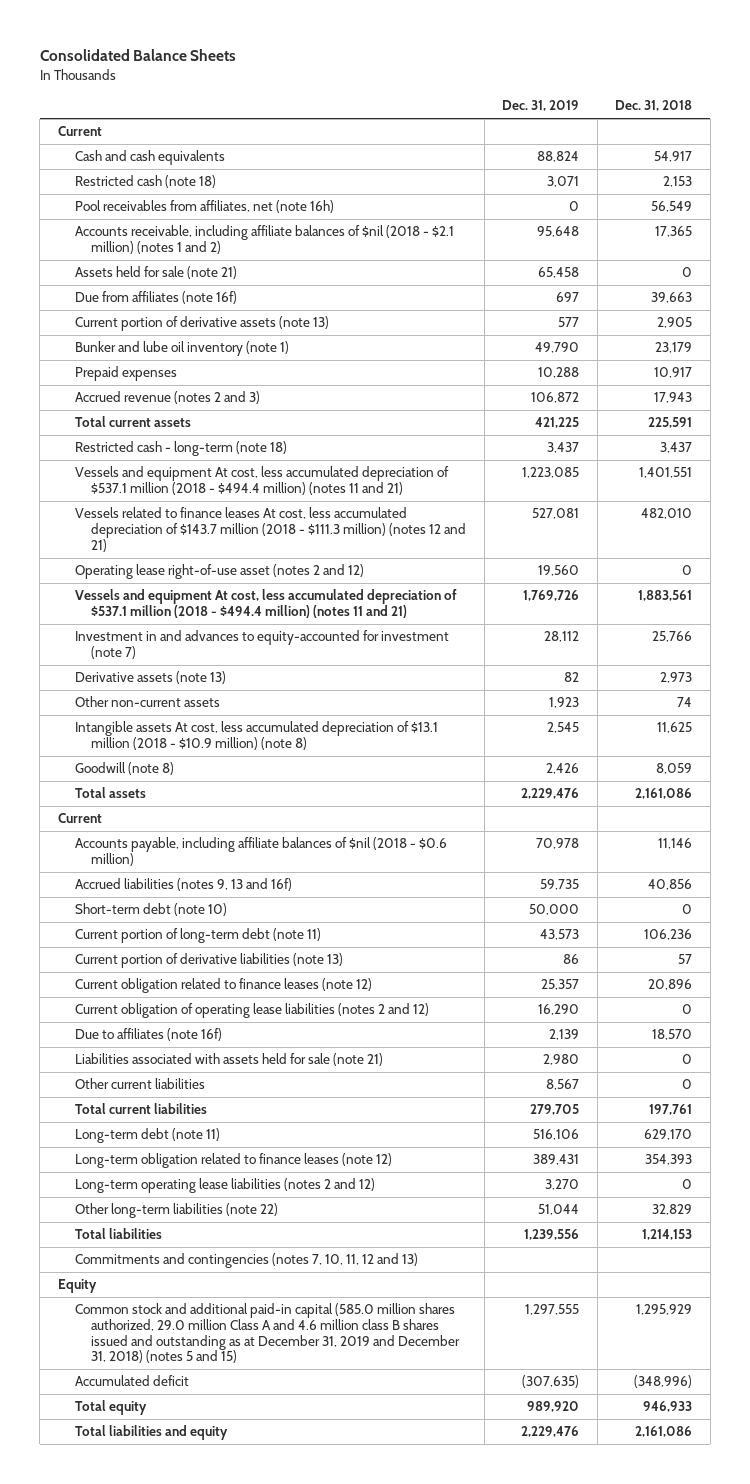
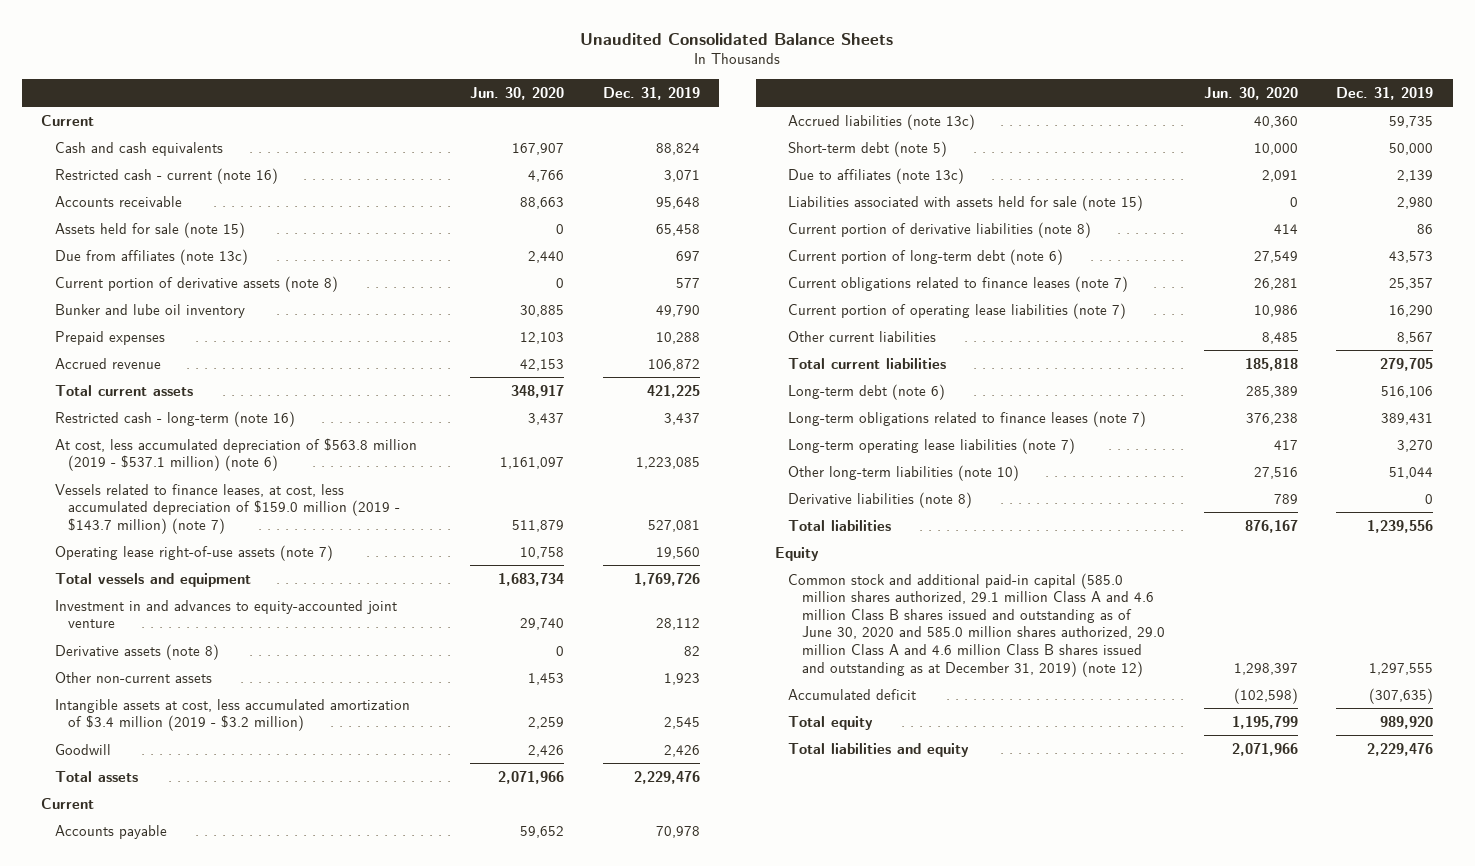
- Consolidated Balance Sheets
+ Unaudited Consolidated Balance Sheets
- | Dec. 31, 2019 | Dec. 31, 2018
+ | Jun. 30, 2020 | Dec. 31, 2019
- Restricted cash (note 18) | 3,071 | 2,153
- Pool receivables from affiliates, net (note 16h) | 0 | 56,549
- Accounts receivable, including affiliate balances of $nil (2018 - $2.1 million) (notes 1 and 2) | 95,648 | 17,365
- Assets held for sale (note 21) | 65,458 | 0
- Due from affiliates (note 16f) | 697 | 39,663
- Current portion of derivative assets (note 13) | 577 | 2,905
- Bunker and lube oil inventory (note 1) | 49,790 | 23,179
+ Restricted cash - current (note 16) | 4,766 | 3,071
+ Accounts receivable | 88,663 | 95,648
+ Assets held for sale (note 15) | 0 | 65,458
+ Due from affiliates (note 13c) | 2,440 | 697
+ Current portion of derivative assets (note 8) | 0 | 577
+ Bunker and lube oil inventory | 30,885 | 49,790
- Accrued revenue (notes 2 and 3) | 106,872 | 17,943
+ Accrued revenue | 42,153 | 106,872
- Restricted cash - long-term (note 18) | 3,437 | 3,437
- Vessels and equipment At cost, less accumulated depreciation of $537.1 million (2018 - $494.4 million) (notes 11 and 21) | 1,223,085 | 1,401,551
- Vessels related to finance leases At cost, less accumulated depreciation of $143.7 million (2018 - $111.3 million) (notes 12 and 21) | 527,081 | 482,010
- Operating lease right-of-use asset (notes 2 and 12) | 19,560 | 0
- Vessels and equipment At cost, less accumulated depreciation of $537.1 million (2018 - $494.4 million) (notes 11 and 21) | 1,769,726 | 1,883,561
- Investment in and advances to equity-accounted for investment (note 7) | 28,112 | 25,766
- Derivative assets (note 13) | 82 | 2,973
+ Restricted cash - long-term (note 16) | 3,437 | 3,437
+ At cost, less accumulated depreciation of $563.8 million (2019 - $537.1 million) (note 6) | 1,161,097 | 1,223,085
+ Vessels related to finance leases, at cost, less accumulated depreciation of $159.0 million (2019 - $143.7 million) (note 7) | 511,879 | 527,081
+ Operating lease right-of-use assets (note 7) | 10,758 | 19,560
+ Total vessels and equipment | 1,683,734 | 1,769,726
+ Investment in and advances to equity-accounted joint venture | 29,740 | 28,112
+ Derivative assets (note 8) | 0 | 82
- Intangible assets At cost, less accumulated depreciation of $13.1 million (2018 - $10.9 million) (note 8) | 2,545 | 11,625
- Goodwill (note 8) | 2,426 | 8,059
+ Intangible assets at cost, less accumulated amortization of $3.4 million (2019 - $3.2 million) | 2,259 | 2,545
+ Goodwill | 2,426 | 2,426
- Accounts payable, including affiliate balances of $nil (2018 - $0.6 million) | 70,978 | 11,146
- Accrued liabilities (notes 9, 13 and 16f) | 59,735 | 40,856
- Short-term debt (note 10) | 50,000 | 0
- Current portion of long-term debt (note 11) | 43,573 | 106,236
- Current portion of derivative liabilities (note 13) | 86 | 57
- Current obligation related to finance leases (note 12) | 25,357 | 20,896
- Current obligation of operating lease liabilities (notes 2 and 12) | 16,290 | 0
- Due to affiliates (note 16f) | 2,139 | 18,570
- Liabilities associated with assets held for sale (note 21) | 2,980 | 0
+ Accounts payable | 59,652 | 70,978
+ Accrued liabilities (note 13c) | 40,360 | 59,735
+ Short-term debt (note 5) | 10,000 | 50,000
+ Due to affiliates (note 13c) | 2,091 | 2,139
+ Liabilities associated with assets held for sale (note 15) | 0 | 2,980
+ Current portion of derivative liabilities (note 8) | 414 | 86
+ Current portion of long-term debt (note 6) | 27,549 | 43,573
+ Current obligations related to finance leases (note 7) | 26,281 | 25,357
+ Current portion of operating lease liabilities (note 7) | 10,986 | 16,290
- Long-term debt (note 11) | 516,106 | 629,170
- Long-term obligation related to finance leases (note 12) | 389,431 | 354,393
- Long-term operating lease liabilities (notes 2 and 12) | 3,270 | 0
- Other long-term liabilities (note 22) | 51,044 | 32,829
+ Long-term debt (note 6) | 285,389 | 516,106
+ Long-term obligations related to finance leases (note 7) | 376,238 | 389,431
+ Long-term operating lease liabilities (note 7) | 417 | 3,270
+ Other long-term liabilities (note 10) | 27,516 | 51,044
+ Derivative liabilities (note 8) | 789 | 0
- Commitments and contingencies (notes 7, 10, 11, 12 and 13)
- Common stock and additional paid-in capital (585.0 million shares authorized, 29.0 million Class A and 4.6 million class B shares issued and outstanding as at December 31, 2019 and December 31, 2018) (notes 5 and 15) | 1,297,555 | 1,295,929
+ Common stock and additional paid-in capital (585.0 million shares authorized, 29.1 million Class A and 4.6 million Class B shares issued and outstanding as of June 30, 2020 and 585.0 million shares authorized, 29.0 million Class A and 4.6 million Class B shares issued and outstanding as at December 31, 2019) (note 12) | 1,298,397 | 1,297,555

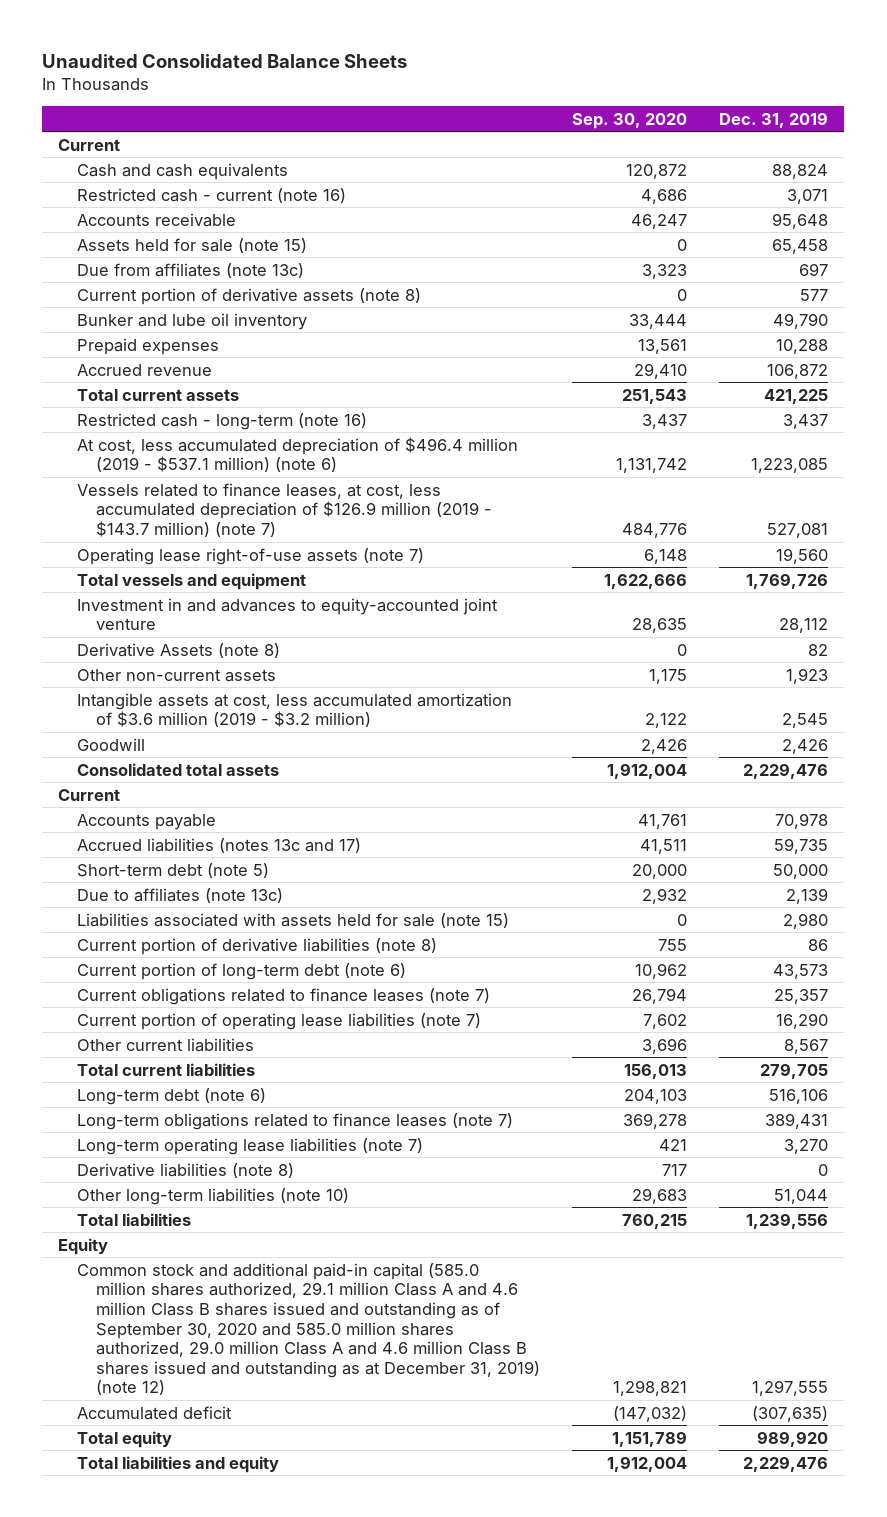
- | Jun. 30, 2020 | Dec. 31, 2019
+ | Sep. 30, 2020 | Dec. 31, 2019
- At cost, less accumulated depreciation of $563.8 million (2019 - $537.1 million) (note 6) | 1,161,097 | 1,223,085
- Vessels related to finance leases, at cost, less accumulated depreciation of $159.0 million (2019 - $143.7 million) (note 7) | 511,879 | 527,081
+ At cost, less accumulated depreciation of $496.4 million (2019 - $537.1 million) (note 6) | 1,131,742 | 1,223,085
+ Vessels related to finance leases, at cost, less accumulated depreciation of $126.9 million (2019 - $143.7 million) (note 7) | 484,776 | 527,081
- Derivative assets (note 8) | 0 | 82
+ Derivative Assets (note 8) | 0 | 82
- Intangible assets at cost, less accumulated amortization of $3.4 million (2019 - $3.2 million) | 2,259 | 2,545
+ Intangible assets at cost, less accumulated amortization of $3.6 million (2019 - $3.2 million) | 2,122 | 2,545
- Total assets | 2,071,966 | 2,229,476
+ Consolidated total assets | 1,912,004 | 2,229,476
- Accrued liabilities (note 13c) | 40,360 | 59,735
+ Accrued liabilities (notes 13c and 17) | 41,511 | 59,735
moved down: Other long-term liabilities (note 10) | 29,683 | 51,044
- Common stock and additional paid-in capital (585.0 million shares authorized, 29.1 million Class A and 4.6 million Class B shares issued and outstanding as of June 30, 2020 and 585.0 million shares authorized, 29.0 million Class A and 4.6 million Class B shares issued and outstanding as at December 31, 2019) (note 12) | 1,298,397 | 1,297,555
+ Common stock and additional paid-in capital (585.0 million shares authorized, 29.1 million Class A and 4.6 million Class B shares issued and outstanding as of September 30, 2020 and 585.0 million shares authorized, 29.0 million Class A and 4.6 million Class B shares issued and outstanding as at December 31, 2019) (note 12) | 1,298,821 | 1,297,555

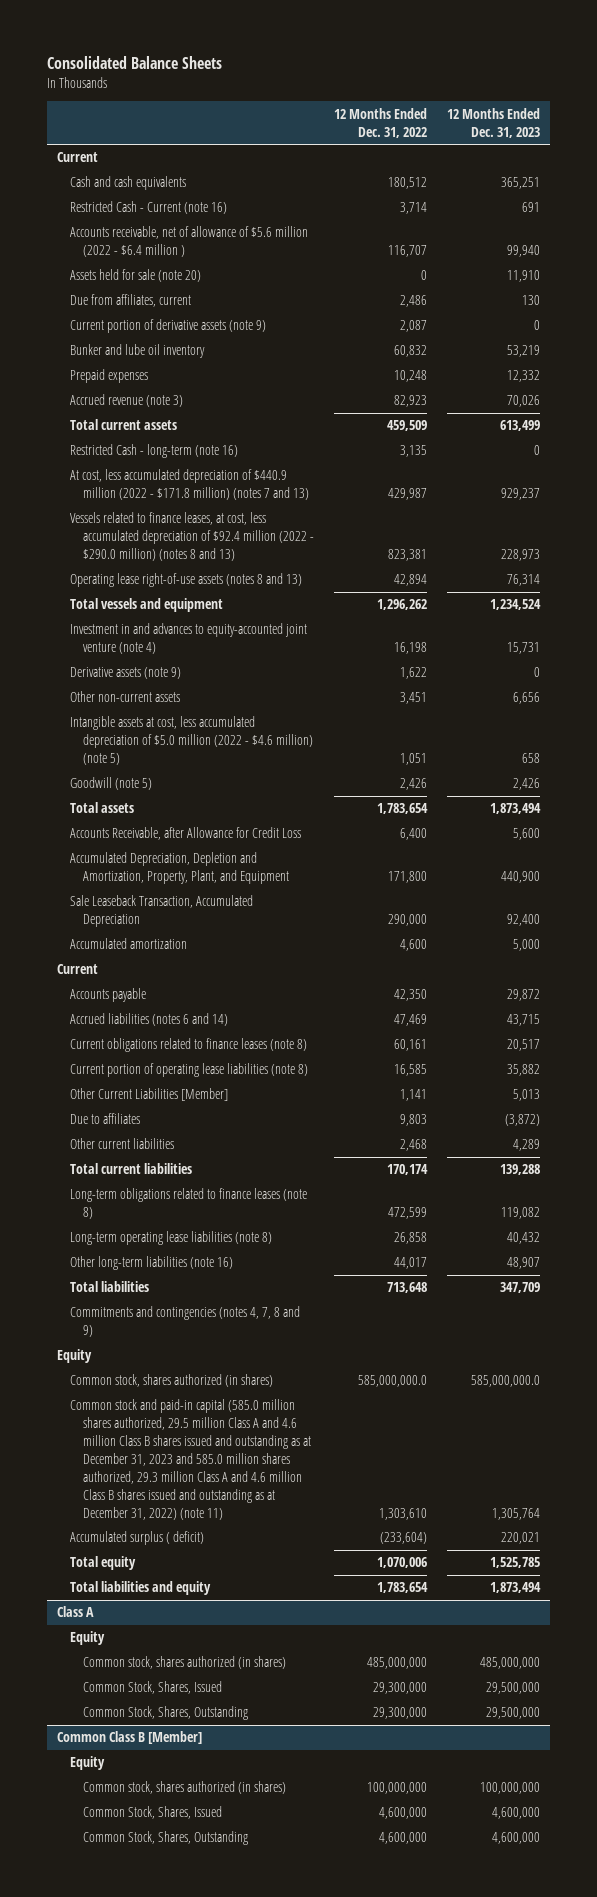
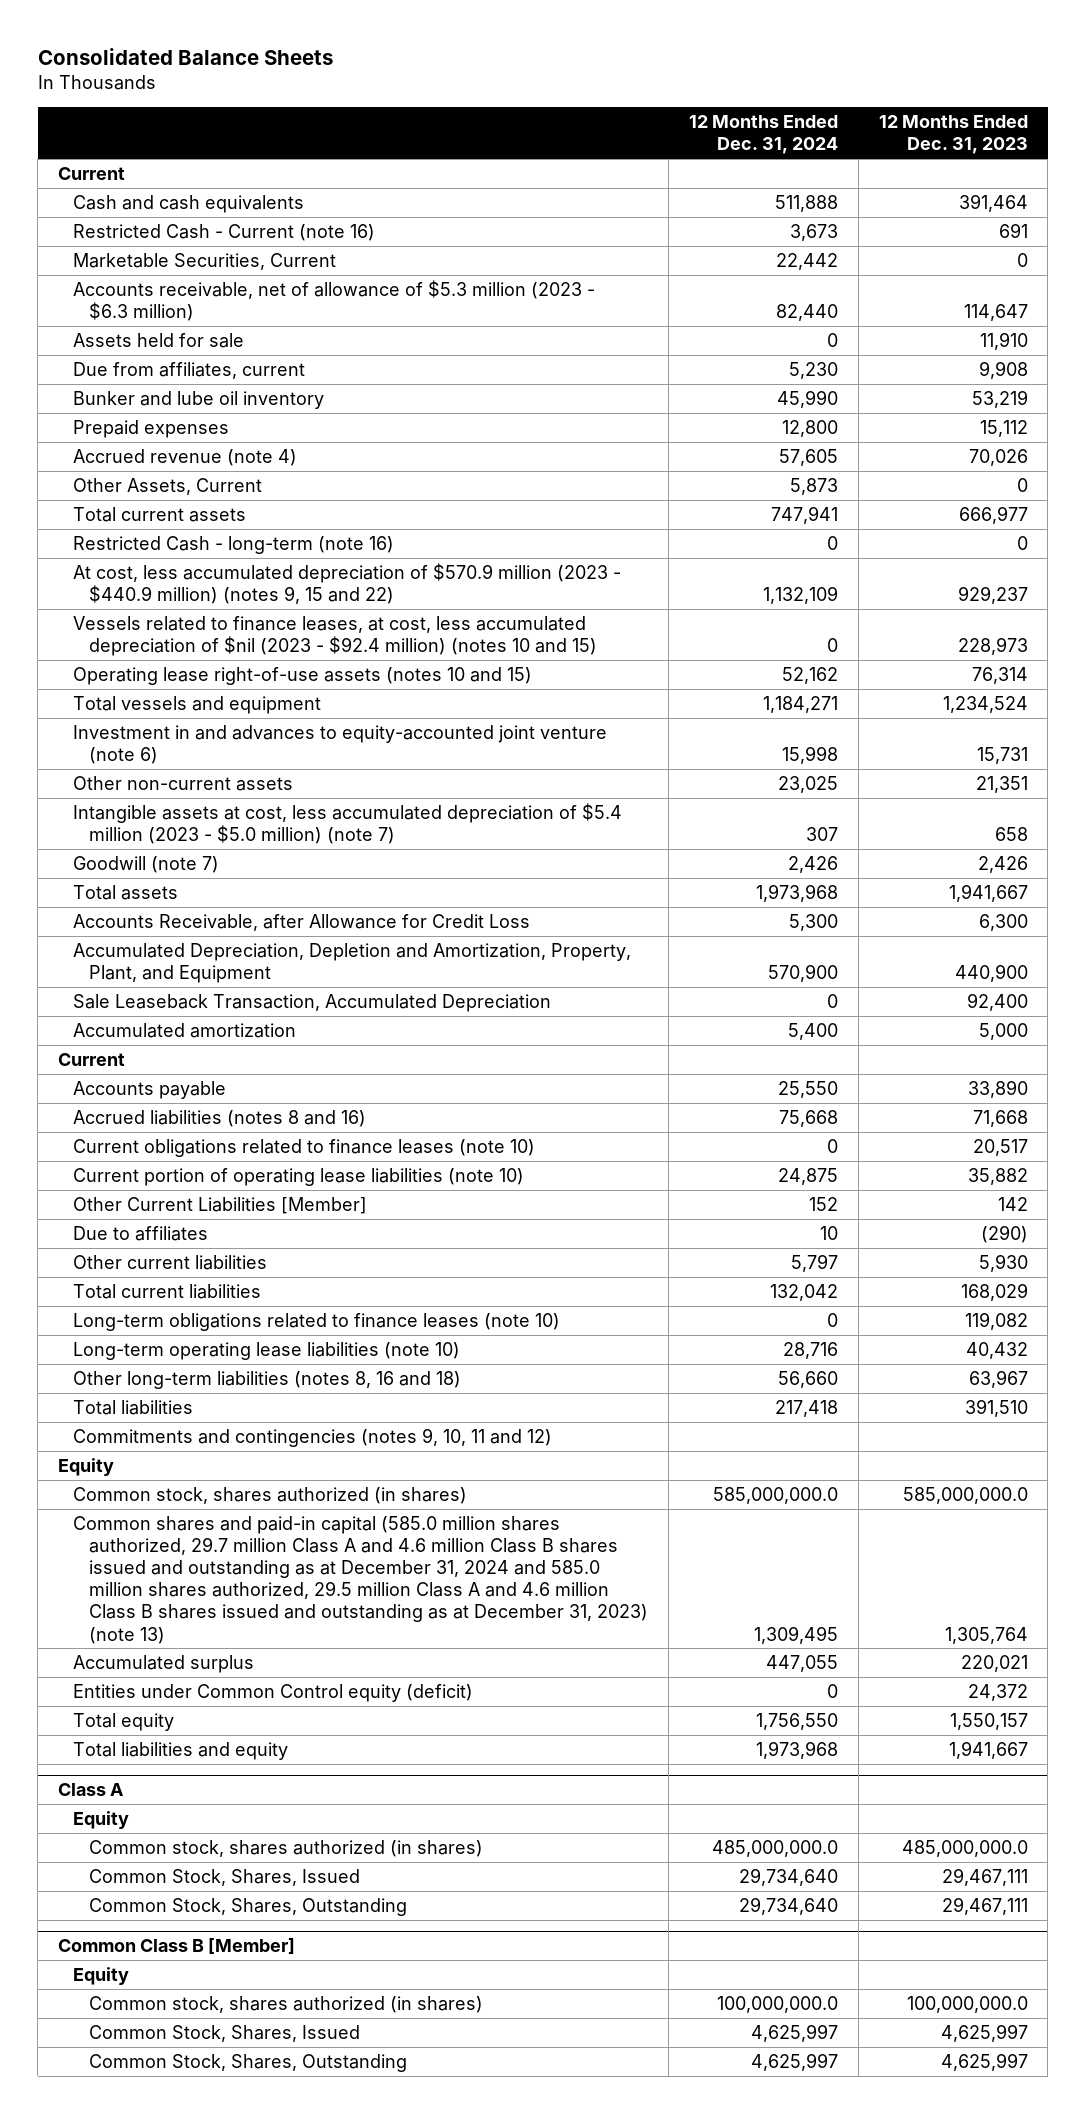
- | 12 Months Ended Dec. 31, 2022 | 12 Months Ended Dec. 31, 2023
+ | 12 Months Ended Dec. 31, 2024 | 12 Months Ended Dec. 31, 2023
- Cash and cash equivalents | 180,512 | 365,251
+ Cash and cash equivalents | 511,888 | 391,464
- Accounts receivable, net of allowance of $5.6 million (2022 - $6.4 million ) | 116,707 | 99,940
- Assets held for sale (note 20) | 0 | 11,910
- Due from affiliates, current | 2,486 | 130
- Current portion of derivative assets (note 9) | 2,087 | 0
+ Marketable Securities, Current | 22,442 | 0
+ Accounts receivable, net of allowance of $5.3 million (2023 - $6.3 million) | 82,440 | 114,647
+ Assets held for sale | 0 | 11,910
+ Due from affiliates, current | 5,230 | 9,908
- Prepaid expenses | 10,248 | 12,332
- Accrued revenue (note 3) | 82,923 | 70,026
- Total current assets | 459,509 | 613,499
+ Prepaid expenses | 12,800 | 15,112
+ Accrued revenue (note 4) | 57,605 | 70,026
+ Other Assets, Current | 5,873 | 0
+ Total current assets | 747,941 | 666,977
- At cost, less accumulated depreciation of $440.9 million (2022 - $171.8 million) (notes 7 and 13) | 429,987 | 929,237
- Vessels related to finance leases, at cost, less accumulated depreciation of $92.4 million (2022 - $290.0 million) (notes 8 and 13) | 823,381 | 228,973
- Operating lease right-of-use assets (notes 8 and 13) | 42,894 | 76,314
+ At cost, less accumulated depreciation of $570.9 million (2023 - $440.9 million) (notes 9, 15 and 22) | 1,132,109 | 929,237
+ Vessels related to finance leases, at cost, less accumulated depreciation of $nil (2023 - $92.4 million) (notes 10 and 15) | 0 | 228,973
+ Operating lease right-of-use assets (notes 10 and 15) | 52,162 | 76,314
- Investment in and advances to equity-accounted joint venture (note 4) | 16,198 | 15,731
- Derivative assets (note 9) | 1,622 | 0
- Other non-current assets | 3,451 | 6,656
- Intangible assets at cost, less accumulated depreciation of $5.0 million (2022 - $4.6 million) (note 5) | 1,051 | 658
- Goodwill (note 5) | 2,426 | 2,426
- Total assets | 1,783,654 | 1,873,494
- Accounts Receivable, after Allowance for Credit Loss | 6,400 | 5,600
+ Investment in and advances to equity-accounted joint venture (note 6) | 15,998 | 15,731
+ Other non-current assets | 23,025 | 21,351
+ Intangible assets at cost, less accumulated depreciation of $5.4 million (2023 - $5.0 million) (note 7) | 307 | 658
+ Goodwill (note 7) | 2,426 | 2,426
+ Total assets | 1,973,968 | 1,941,667
+ Accounts Receivable, after Allowance for Credit Loss | 5,300 | 6,300
- Accounts payable | 42,350 | 29,872
- Accrued liabilities (notes 6 and 14) | 47,469 | 43,715
- Current obligations related to finance leases (note 8) | 60,161 | 20,517
- Current portion of operating lease liabilities (note 8) | 16,585 | 35,882
- Other Current Liabilities [Member] | 1,141 | 5,013
- Due to affiliates | 9,803 | (3,872)
- Other current liabilities | 2,468 | 4,289
- Total current liabilities | 170,174 | 139,288
- Long-term obligations related to finance leases (note 8) | 472,599 | 119,082
- Long-term operating lease liabilities (note 8) | 26,858 | 40,432
- Other long-term liabilities (note 16) | 44,017 | 48,907
- Total liabilities | 713,648 | 347,709
- Commitments and contingencies (notes 4, 7, 8 and 9)
+ Accounts payable | 25,550 | 33,890
+ Accrued liabilities (notes 8 and 16) | 75,668 | 71,668
+ Current obligations related to finance leases (note 10) | 0 | 20,517
+ Current portion of operating lease liabilities (note 10) | 24,875 | 35,882
+ Other Current Liabilities [Member] | 152 | 142
+ Due to affiliates | 10 | (290)
+ Other current liabilities | 5,797 | 5,930
+ Total current liabilities | 132,042 | 168,029
+ Long-term obligations related to finance leases (note 10) | 0 | 119,082
+ Long-term operating lease liabilities (note 10) | 28,716 | 40,432
+ Other long-term liabilities (notes 8, 16 and 18) | 56,660 | 63,967
+ Total liabilities | 217,418 | 391,510
+ Commitments and contingencies (notes 9, 10, 11 and 12)
- Common stock and paid-in capital (585.0 million shares authorized, 29.5 million Class A and 4.6 million Class B shares issued and outstanding as at December 31, 2023 and 585.0 million shares authorized, 29.3 million Class A and 4.6 million Class B shares issued and outstanding as at December 31, 2022) (note 11) | 1,303,610 | 1,305,764
- Accumulated surplus ( deficit) | (233,604) | 220,021
- Total equity | 1,070,006 | 1,525,785
- Total liabilities and equity | 1,783,654 | 1,873,494
+ Common shares and paid-in capital (585.0 million shares authorized, 29.7 million Class A and 4.6 million Class B shares issued and outstanding as at December 31, 2024 and 585.0 million shares authorized, 29.5 million Class A and 4.6 million Class B shares issued and outstanding as at December 31, 2023) (note 13) | 1,309,495 | 1,305,764
+ Accumulated surplus | 447,055 | 220,021
+ Entities under Common Control equity (deficit) | 0 | 24,372
+ Total equity | 1,756,550 | 1,550,157
+ Total liabilities and equity | 1,973,968 | 1,941,667
@ Class A
- Common stock, shares authorized (in shares) | 485,000,000 | 485,000,000
- Common Stock, Shares, Issued | 29,300,000 | 29,500,000
- Common Stock, Shares, Outstanding | 29,300,000 | 29,500,000
+ Common stock, shares authorized (in shares) | 485,000,000.0 | 485,000,000.0
+ Common Stock, Shares, Issued | 29,734,640 | 29,467,111
+ Common Stock, Shares, Outstanding | 29,734,640 | 29,467,111
@ Common Class B [Member]
- Common stock, shares authorized (in shares) | 100,000,000 | 100,000,000
- Common Stock, Shares, Issued | 4,600,000 | 4,600,000
- Common Stock, Shares, Outstanding | 4,600,000 | 4,600,000
+ Common stock, shares authorized (in shares) | 100,000,000.0 | 100,000,000.0
+ Common Stock, Shares, Issued | 4,625,997 | 4,625,997
+ Common Stock, Shares, Outstanding | 4,625,997 | 4,625,997

